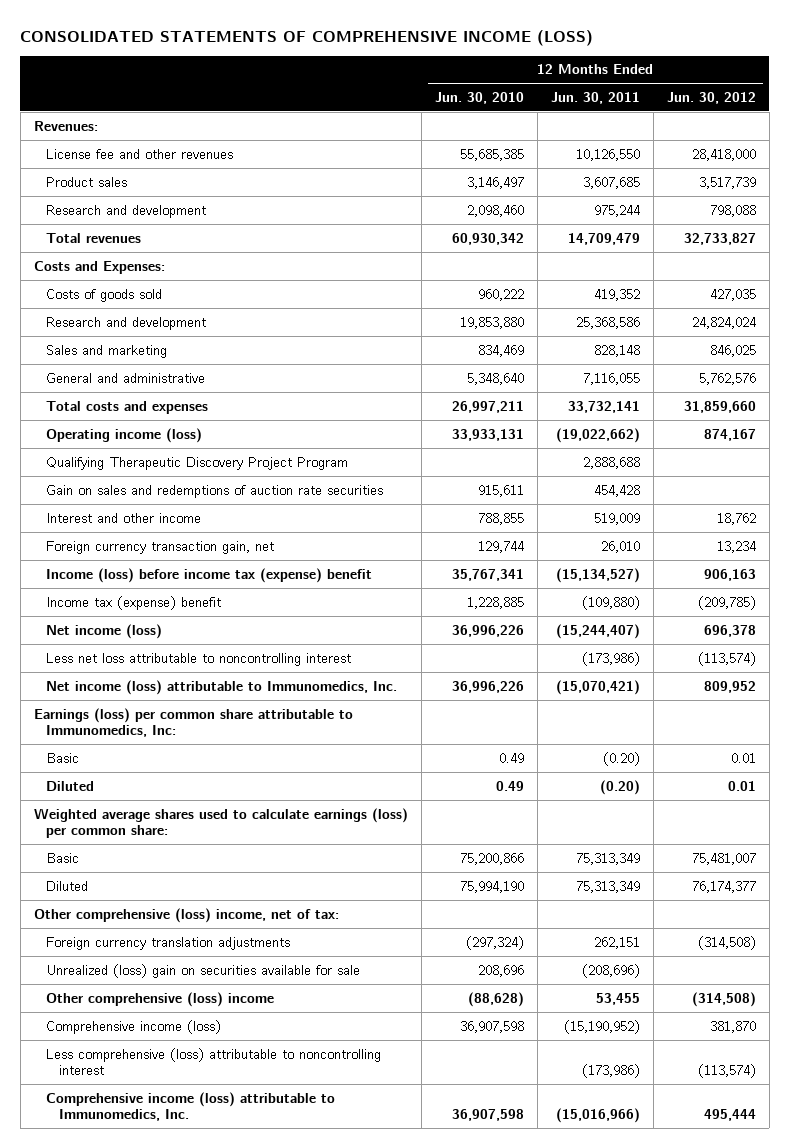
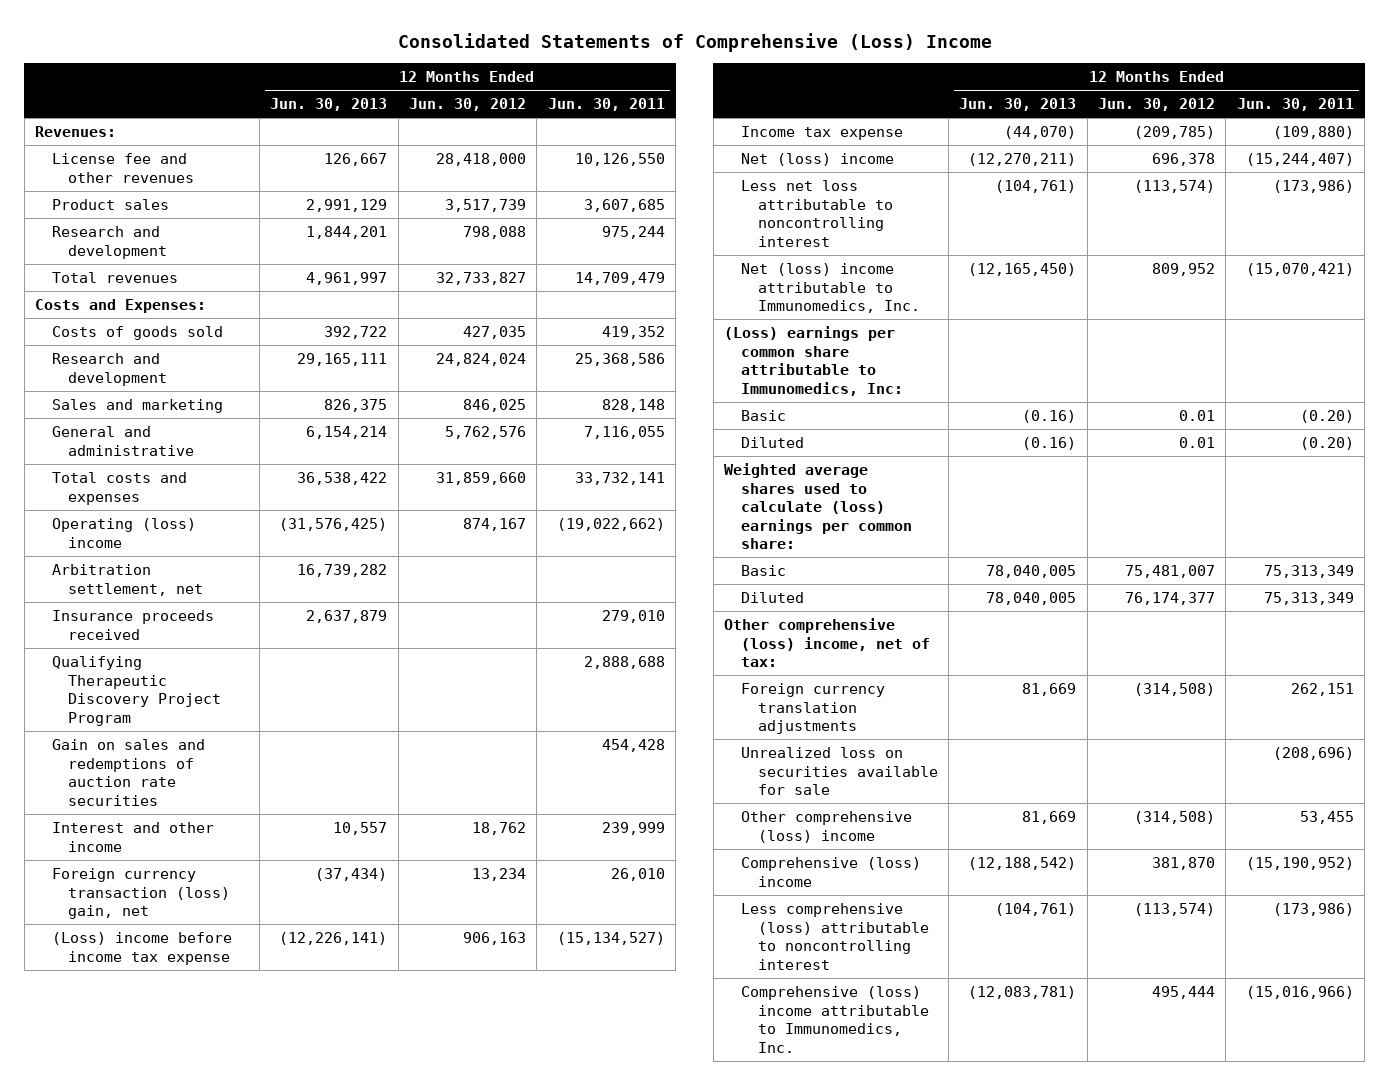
- CONSOLIDATED STATEMENTS OF COMPREHENSIVE INCOME (LOSS)
+ Consolidated Statements of Comprehensive (Loss) Income
- | 12 Months Ended Jun. 30, 2010 | 12 Months Ended Jun. 30, 2011 | 12 Months Ended Jun. 30, 2012
+ | 12 Months Ended Jun. 30, 2013 | 12 Months Ended Jun. 30, 2012 | 12 Months Ended Jun. 30, 2011
- Operating income (loss) | 33,933,131 | (19,022,662) | 874,167
+ Operating (loss) income | (31,576,425) | 874,167 | (19,022,662)
+ Arbitration settlement, net | 16,739,282 | |
+ Insurance proceeds received | 2,637,879 | | 279,010
- Interest and other income | 788,855 | 519,009 | 18,762
- Foreign currency transaction gain, net | 129,744 | 26,010 | 13,234
- Income (loss) before income tax (expense) benefit | 35,767,341 | (15,134,527) | 906,163
- Income tax (expense) benefit | 1,228,885 | (109,880) | (209,785)
- Net income (loss) | 36,996,226 | (15,244,407) | 696,378
+ Interest and other income | 10,557 | 18,762 | 239,999
+ Foreign currency transaction (loss) gain, net | (37,434) | 13,234 | 26,010
+ (Loss) income before income tax expense | (12,226,141) | 906,163 | (15,134,527)
+ Income tax expense | (44,070) | (209,785) | (109,880)
+ Net (loss) income | (12,270,211) | 696,378 | (15,244,407)
- Net income (loss) attributable to Immunomedics, Inc. | 36,996,226 | (15,070,421) | 809,952
- Earnings (loss) per common share attributable to Immunomedics, Inc:
+ Net (loss) income attributable to Immunomedics, Inc. | (12,165,450) | 809,952 | (15,070,421)
+ (Loss) earnings per common share attributable to Immunomedics, Inc:
- Weighted average shares used to calculate earnings (loss) per common share:
+ Weighted average shares used to calculate (loss) earnings per common share:
- Unrealized (loss) gain on securities available for sale | 208,696 | (208,696) |
+ Unrealized loss on securities available for sale | | | (208,696)
- Comprehensive income (loss) | 36,907,598 | (15,190,952) | 381,870
+ Comprehensive (loss) income | (12,188,542) | 381,870 | (15,190,952)
- Comprehensive income (loss) attributable to Immunomedics, Inc. | 36,907,598 | (15,016,966) | 495,444
+ Comprehensive (loss) income attributable to Immunomedics, Inc. | (12,083,781) | 495,444 | (15,016,966)

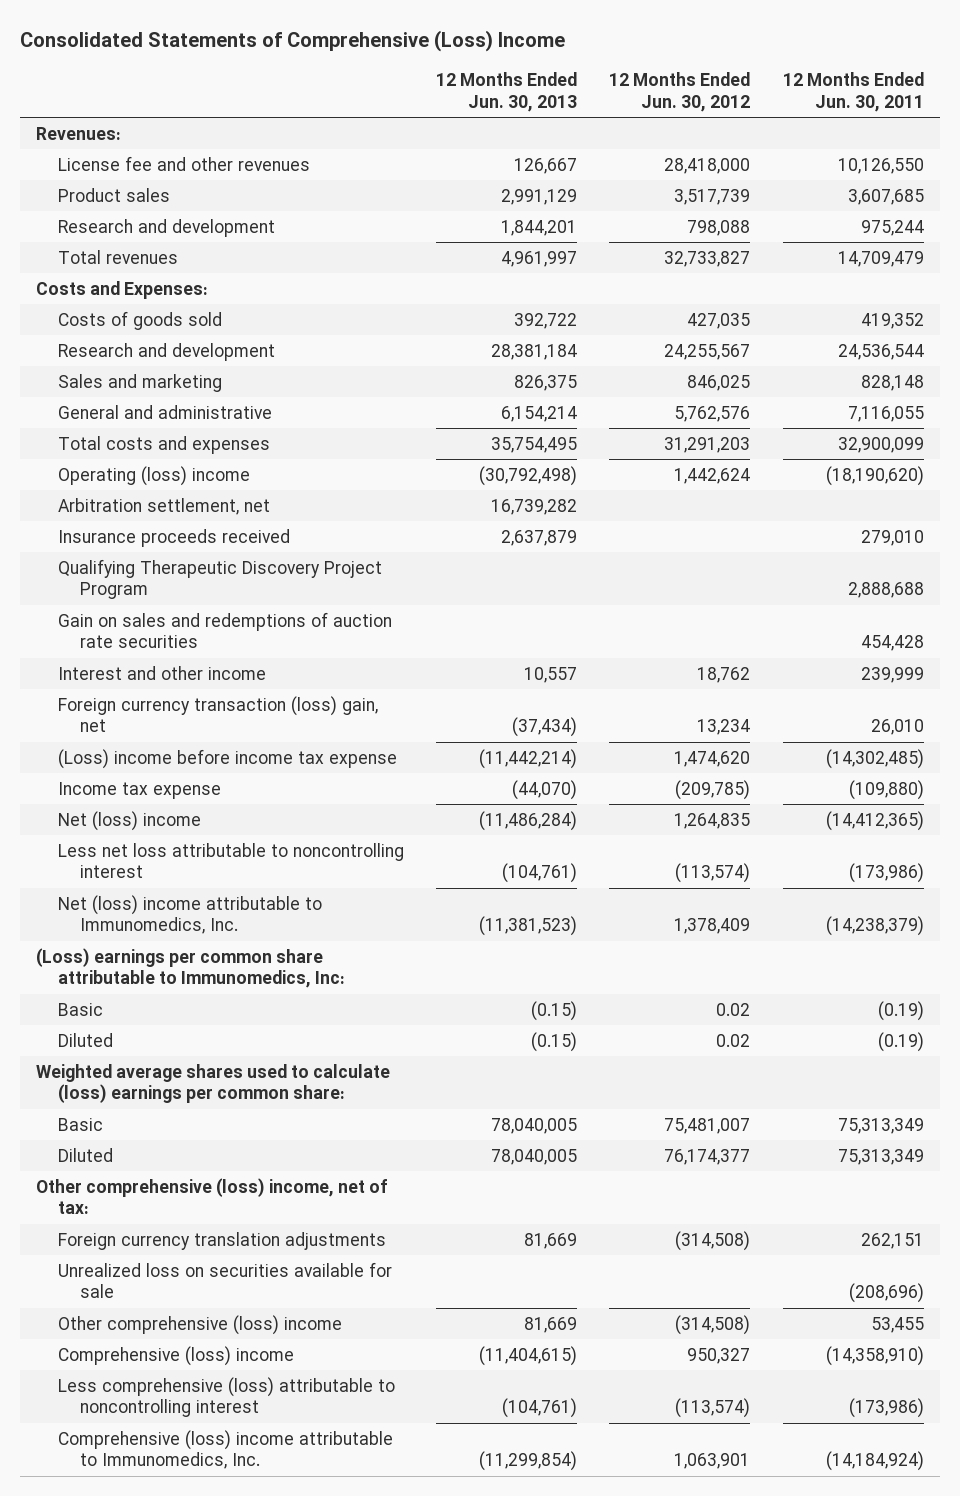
- Research and development | 29,165,111 | 24,824,024 | 25,368,586
+ Research and development | 28,381,184 | 24,255,567 | 24,536,544
- Total costs and expenses | 36,538,422 | 31,859,660 | 33,732,141
- Operating (loss) income | (31,576,425) | 874,167 | (19,022,662)
+ Total costs and expenses | 35,754,495 | 31,291,203 | 32,900,099
+ Operating (loss) income | (30,792,498) | 1,442,624 | (18,190,620)
- (Loss) income before income tax expense | (12,226,141) | 906,163 | (15,134,527)
+ (Loss) income before income tax expense | (11,442,214) | 1,474,620 | (14,302,485)
- Net (loss) income | (12,270,211) | 696,378 | (15,244,407)
+ Net (loss) income | (11,486,284) | 1,264,835 | (14,412,365)
- Net (loss) income attributable to Immunomedics, Inc. | (12,165,450) | 809,952 | (15,070,421)
+ Net (loss) income attributable to Immunomedics, Inc. | (11,381,523) | 1,378,409 | (14,238,379)
- Basic | (0.16) | 0.01 | (0.20)
- Diluted | (0.16) | 0.01 | (0.20)
+ Basic | (0.15) | 0.02 | (0.19)
+ Diluted | (0.15) | 0.02 | (0.19)
- Comprehensive (loss) income | (12,188,542) | 381,870 | (15,190,952)
+ Comprehensive (loss) income | (11,404,615) | 950,327 | (14,358,910)
- Comprehensive (loss) income attributable to Immunomedics, Inc. | (12,083,781) | 495,444 | (15,016,966)
+ Comprehensive (loss) income attributable to Immunomedics, Inc. | (11,299,854) | 1,063,901 | (14,184,924)

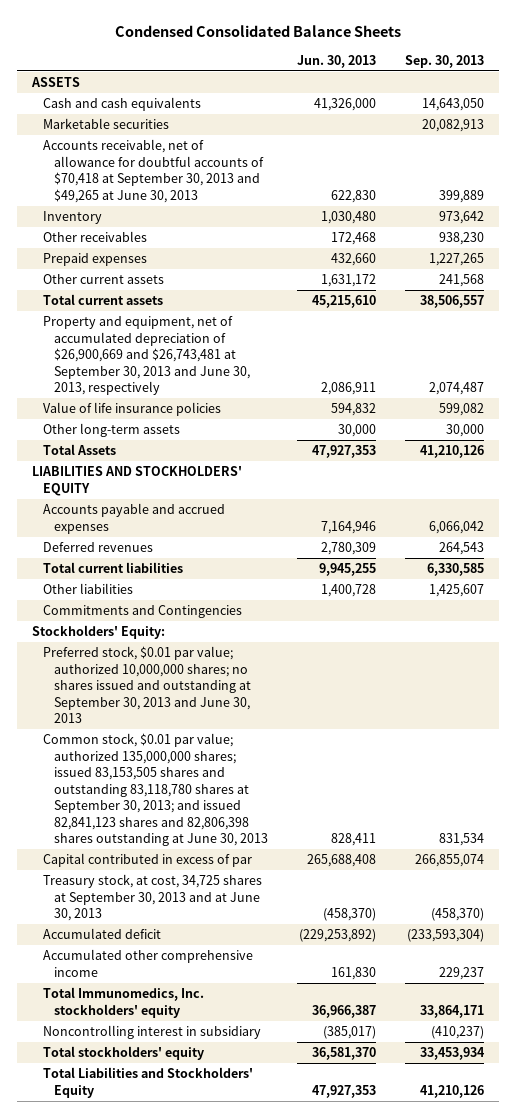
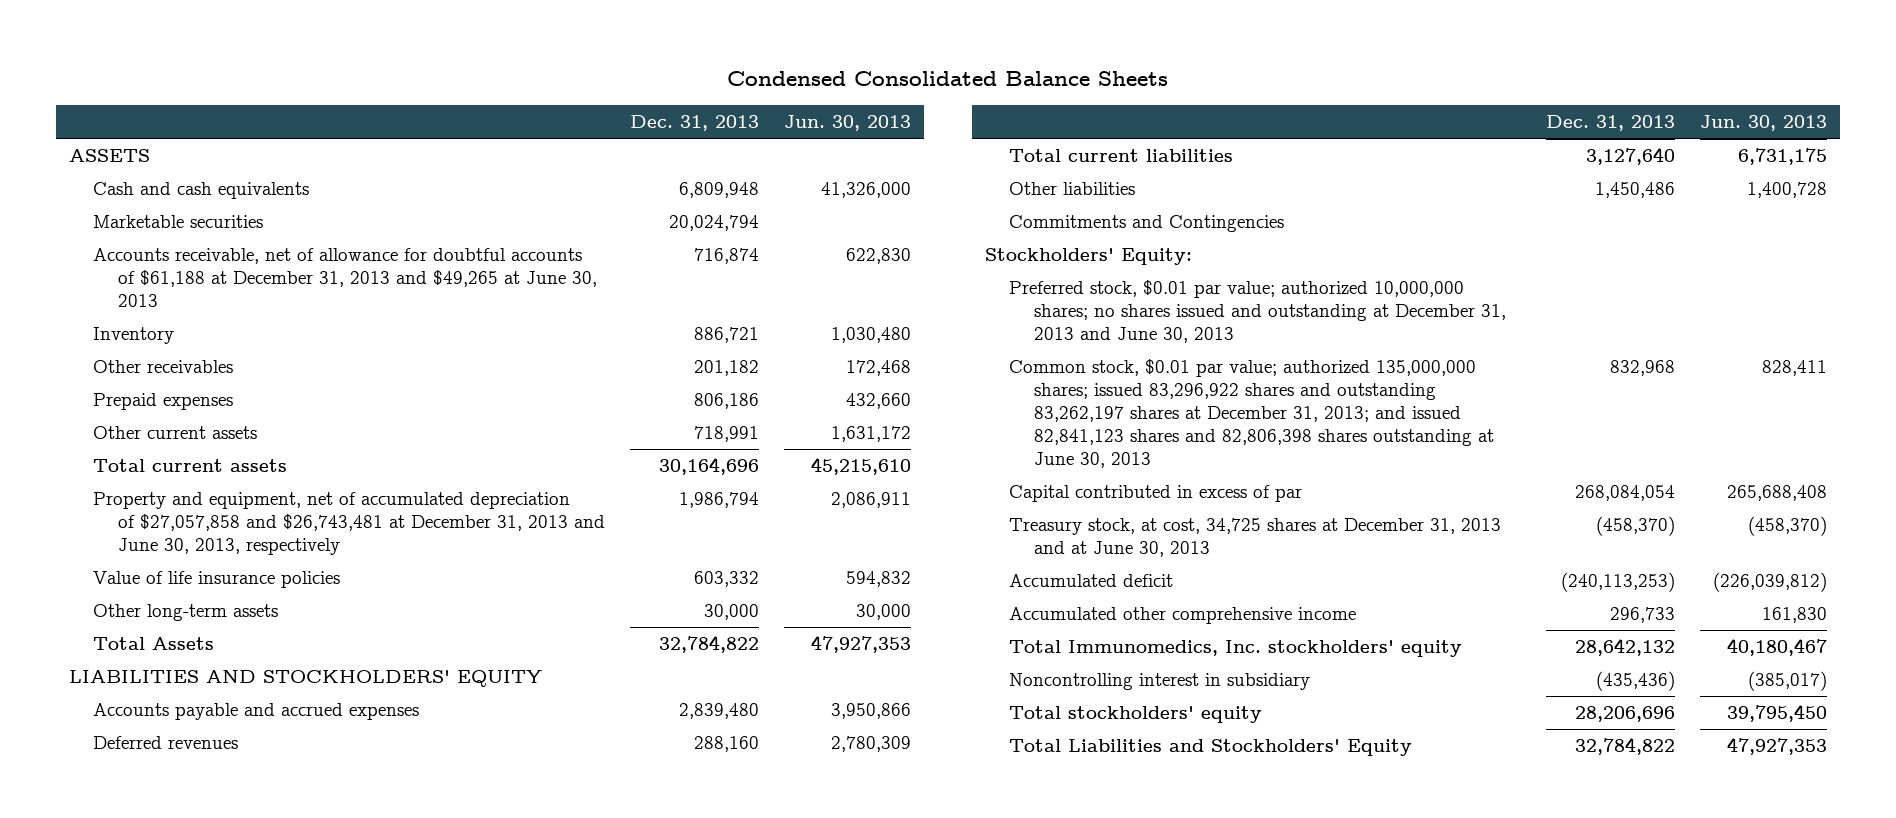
- | Jun. 30, 2013 | Sep. 30, 2013
+ | Dec. 31, 2013 | Jun. 30, 2013
- Accounts receivable, net of allowance for doubtful accounts of $70,418 at September 30, 2013 and $49,265 at June 30, 2013 | 622,830 | 399,889
+ Accounts receivable, net of allowance for doubtful accounts of $61,188 at December 31, 2013 and $49,265 at June 30, 2013 | 716,874 | 622,830
- Property and equipment, net of accumulated depreciation of $26,900,669 and $26,743,481 at September 30, 2013 and June 30, 2013, respectively | 2,086,911 | 2,074,487
+ Property and equipment, net of accumulated depreciation of $27,057,858 and $26,743,481 at December 31, 2013 and June 30, 2013, respectively | 1,986,794 | 2,086,911
- Accounts payable and accrued expenses | 7,164,946 | 6,066,042
+ Accounts payable and accrued expenses | 2,839,480 | 3,950,866
- Total current liabilities | 9,945,255 | 6,330,585
+ Total current liabilities | 3,127,640 | 6,731,175
- Preferred stock, $0.01 par value; authorized 10,000,000 shares; no shares issued and outstanding at September 30, 2013 and June 30, 2013
- Common stock, $0.01 par value; authorized 135,000,000 shares; issued 83,153,505 shares and outstanding 83,118,780 shares at September 30, 2013; and issued 82,841,123 shares and 82,806,398 shares outstanding at June 30, 2013 | 828,411 | 831,534
+ Preferred stock, $0.01 par value; authorized 10,000,000 shares; no shares issued and outstanding at December 31, 2013 and June 30, 2013
+ Common stock, $0.01 par value; authorized 135,000,000 shares; issued 83,296,922 shares and outstanding 83,262,197 shares at December 31, 2013; and issued 82,841,123 shares and 82,806,398 shares outstanding at June 30, 2013 | 832,968 | 828,411
- Treasury stock, at cost, 34,725 shares at September 30, 2013 and at June 30, 2013 | (458,370) | (458,370)
- Accumulated deficit | (229,253,892) | (233,593,304)
+ Treasury stock, at cost, 34,725 shares at December 31, 2013 and at June 30, 2013 | (458,370) | (458,370)
+ Accumulated deficit | (240,113,253) | (226,039,812)
- Total Immunomedics, Inc. stockholders' equity | 36,966,387 | 33,864,171
+ Total Immunomedics, Inc. stockholders' equity | 28,642,132 | 40,180,467
- Total stockholders' equity | 36,581,370 | 33,453,934
+ Total stockholders' equity | 28,206,696 | 39,795,450

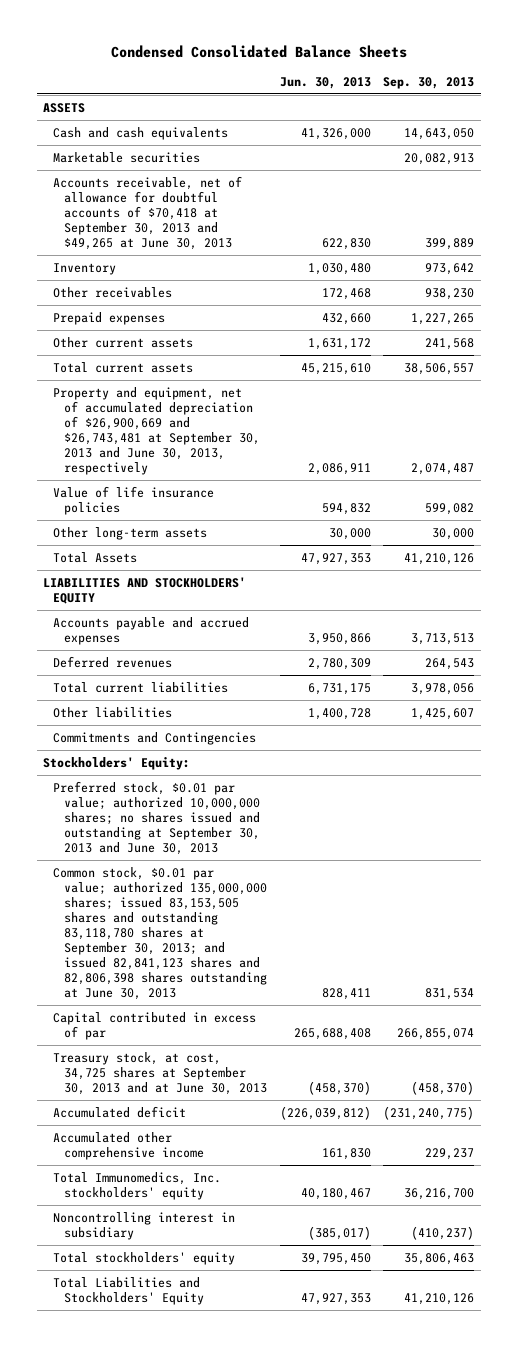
- | Dec. 31, 2013 | Jun. 30, 2013
+ | Jun. 30, 2013 | Sep. 30, 2013
- Accounts receivable, net of allowance for doubtful accounts of $61,188 at December 31, 2013 and $49,265 at June 30, 2013 | 716,874 | 622,830
+ Accounts receivable, net of allowance for doubtful accounts of $70,418 at September 30, 2013 and $49,265 at June 30, 2013 | 622,830 | 399,889
- Property and equipment, net of accumulated depreciation of $27,057,858 and $26,743,481 at December 31, 2013 and June 30, 2013, respectively | 1,986,794 | 2,086,911
+ Property and equipment, net of accumulated depreciation of $26,900,669 and $26,743,481 at September 30, 2013 and June 30, 2013, respectively | 2,086,911 | 2,074,487
- Preferred stock, $0.01 par value; authorized 10,000,000 shares; no shares issued and outstanding at December 31, 2013 and June 30, 2013
- Common stock, $0.01 par value; authorized 135,000,000 shares; issued 83,296,922 shares and outstanding 83,262,197 shares at December 31, 2013; and issued 82,841,123 shares and 82,806,398 shares outstanding at June 30, 2013 | 832,968 | 828,411
+ Preferred stock, $0.01 par value; authorized 10,000,000 shares; no shares issued and outstanding at September 30, 2013 and June 30, 2013
+ Common stock, $0.01 par value; authorized 135,000,000 shares; issued 83,153,505 shares and outstanding 83,118,780 shares at September 30, 2013; and issued 82,841,123 shares and 82,806,398 shares outstanding at June 30, 2013 | 828,411 | 831,534
- Treasury stock, at cost, 34,725 shares at December 31, 2013 and at June 30, 2013 | (458,370) | (458,370)
+ Treasury stock, at cost, 34,725 shares at September 30, 2013 and at June 30, 2013 | (458,370) | (458,370)

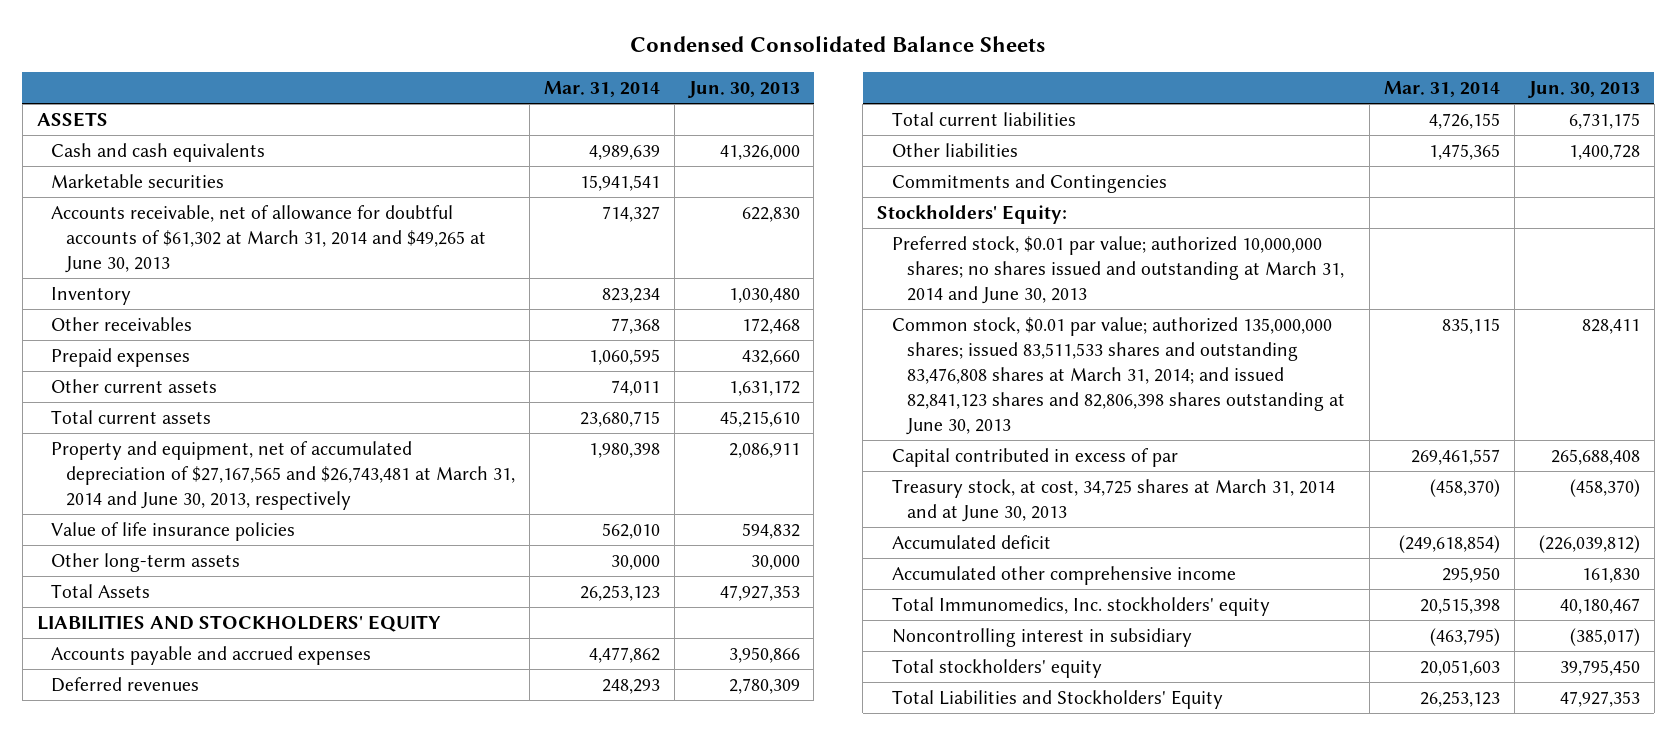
- | Jun. 30, 2013 | Sep. 30, 2013
+ | Mar. 31, 2014 | Jun. 30, 2013
- Accounts receivable, net of allowance for doubtful accounts of $70,418 at September 30, 2013 and $49,265 at June 30, 2013 | 622,830 | 399,889
+ Accounts receivable, net of allowance for doubtful accounts of $61,302 at March 31, 2014 and $49,265 at June 30, 2013 | 714,327 | 622,830
- Property and equipment, net of accumulated depreciation of $26,900,669 and $26,743,481 at September 30, 2013 and June 30, 2013, respectively | 2,086,911 | 2,074,487
+ Property and equipment, net of accumulated depreciation of $27,167,565 and $26,743,481 at March 31, 2014 and June 30, 2013, respectively | 1,980,398 | 2,086,911
- Preferred stock, $0.01 par value; authorized 10,000,000 shares; no shares issued and outstanding at September 30, 2013 and June 30, 2013
- Common stock, $0.01 par value; authorized 135,000,000 shares; issued 83,153,505 shares and outstanding 83,118,780 shares at September 30, 2013; and issued 82,841,123 shares and 82,806,398 shares outstanding at June 30, 2013 | 828,411 | 831,534
+ Preferred stock, $0.01 par value; authorized 10,000,000 shares; no shares issued and outstanding at March 31, 2014 and June 30, 2013
+ Common stock, $0.01 par value; authorized 135,000,000 shares; issued 83,511,533 shares and outstanding 83,476,808 shares at March 31, 2014; and issued 82,841,123 shares and 82,806,398 shares outstanding at June 30, 2013 | 835,115 | 828,411
- Treasury stock, at cost, 34,725 shares at September 30, 2013 and at June 30, 2013 | (458,370) | (458,370)
+ Treasury stock, at cost, 34,725 shares at March 31, 2014 and at June 30, 2013 | (458,370) | (458,370)

